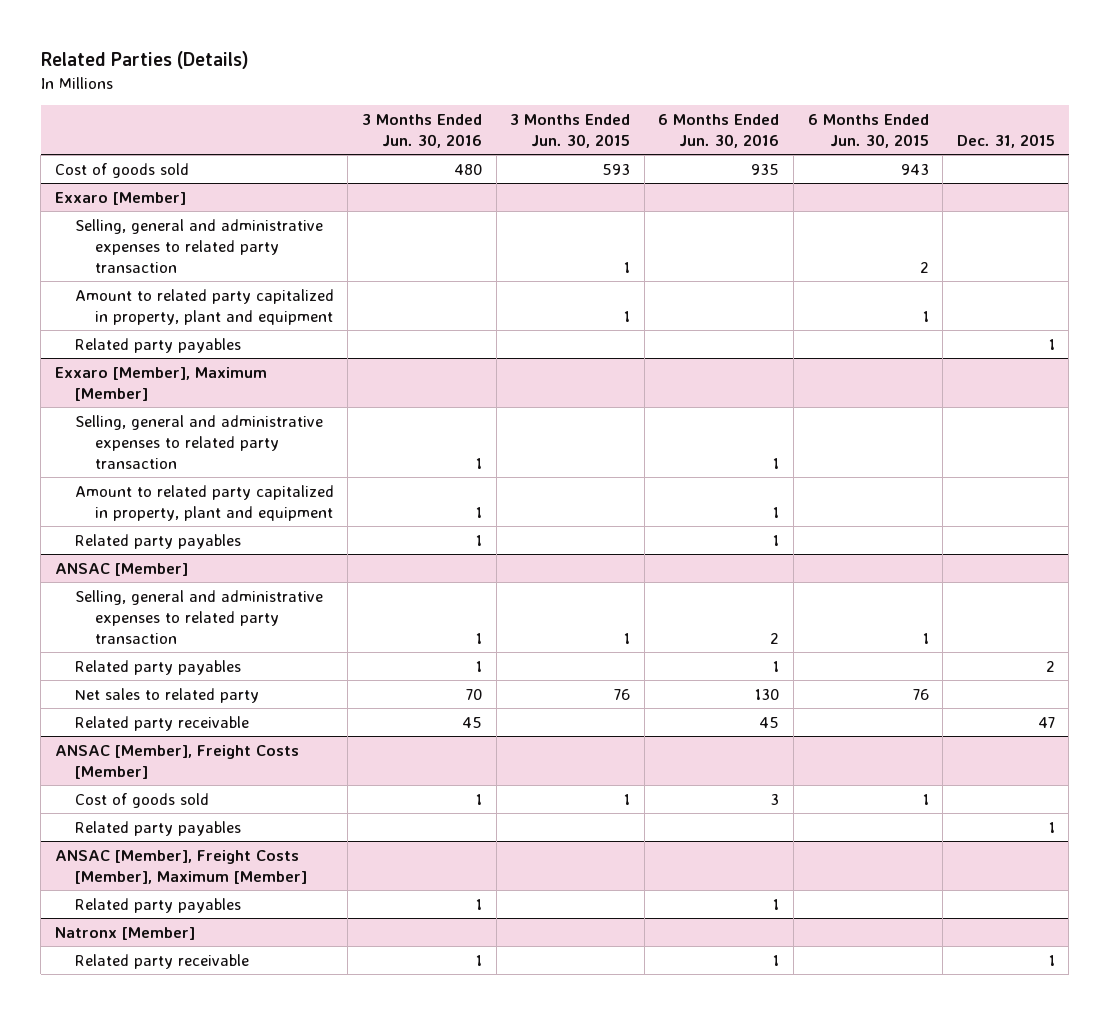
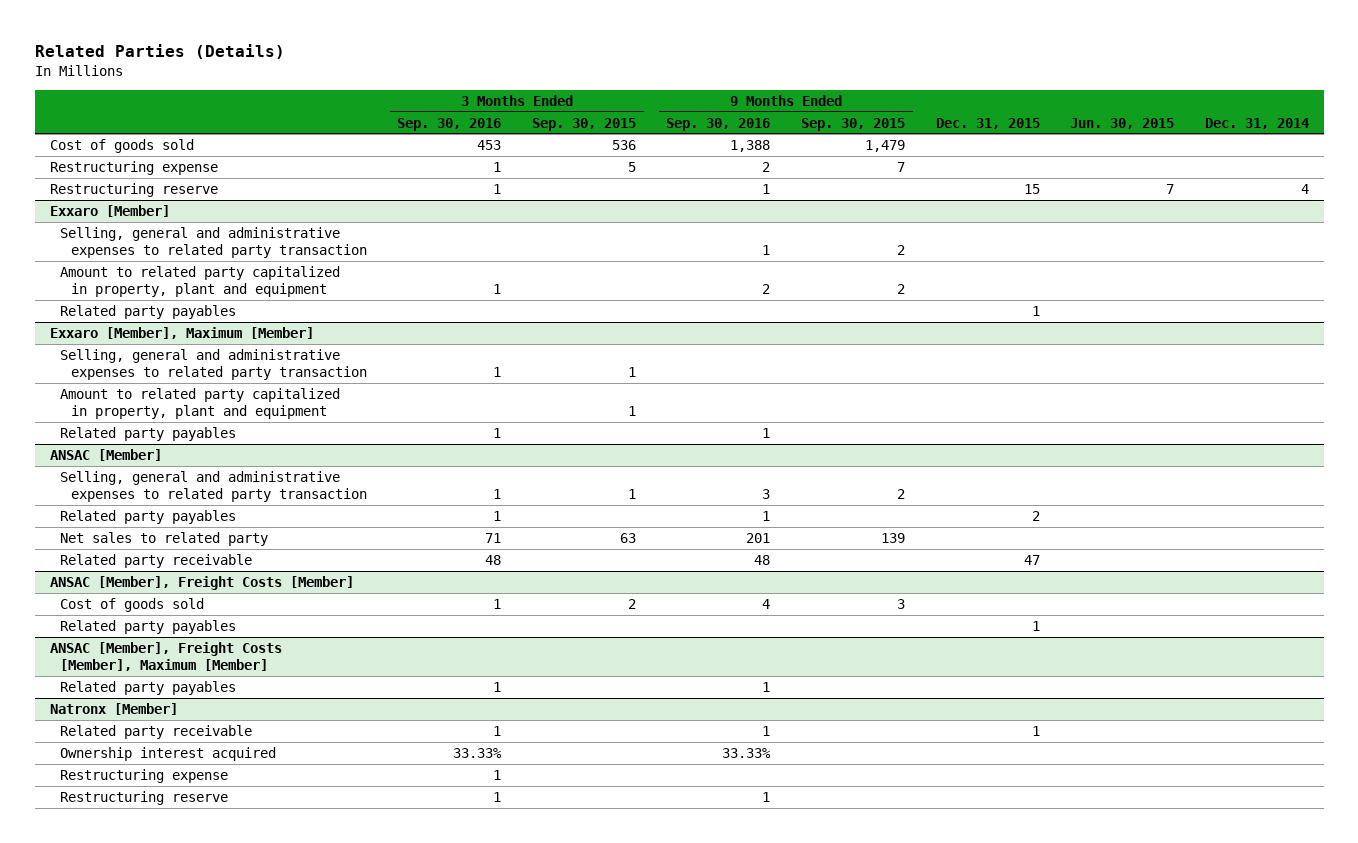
- | 3 Months Ended Jun. 30, 2016 | 3 Months Ended Jun. 30, 2015 | 6 Months Ended Jun. 30, 2016 | 6 Months Ended Jun. 30, 2015 | Dec. 31, 2015
+ | 3 Months Ended Sep. 30, 2016 | 3 Months Ended Sep. 30, 2015 | 9 Months Ended Sep. 30, 2016 | 9 Months Ended Sep. 30, 2015 | Dec. 31, 2015 | Jun. 30, 2015 | Dec. 31, 2014
+ Restructuring expense | 1 | 5 | 2 | 7 | | |
+ Restructuring reserve | 1 | | 1 | | 15 | 7 | 4
@ Natronx [Member]
+ Ownership interest acquired | 33.33% | | 33.33% | | | |
+ Restructuring expense | 1 | | | | | |
+ Restructuring reserve | 1 | | 1 | | | |

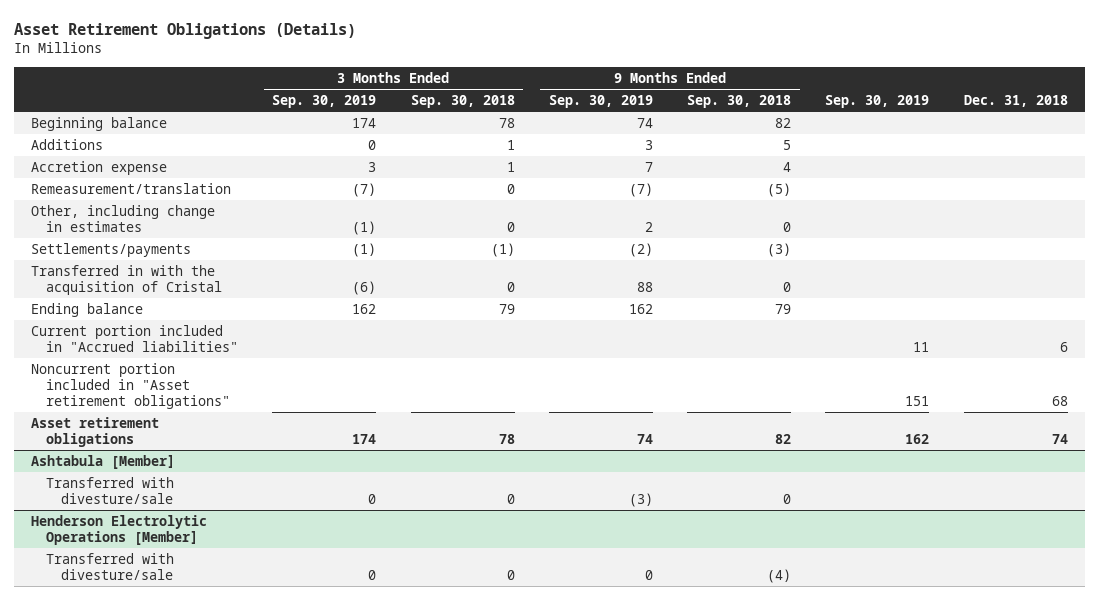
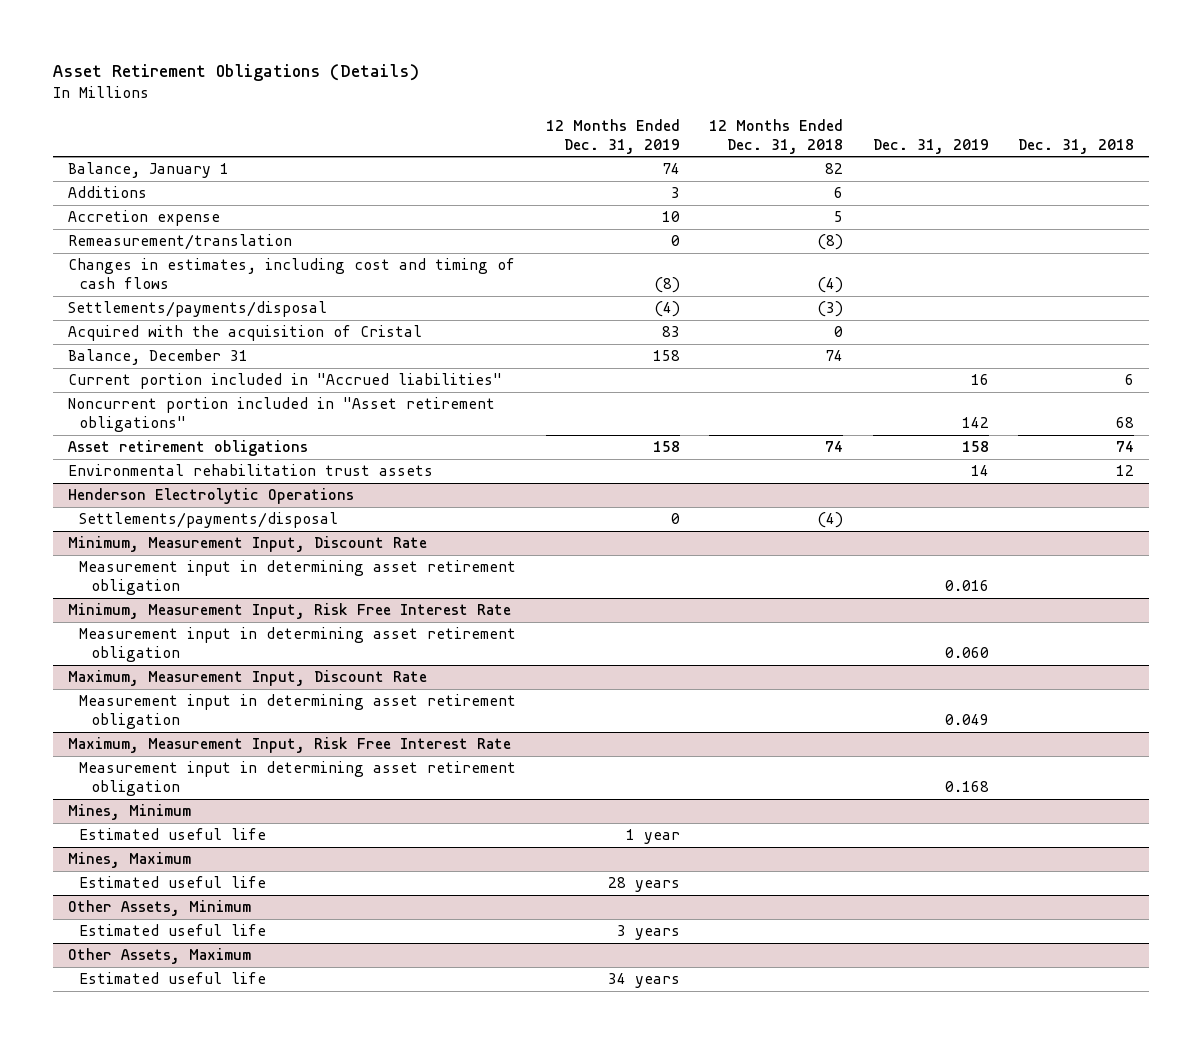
- | 3 Months Ended Sep. 30, 2019 | 3 Months Ended Sep. 30, 2018 | 9 Months Ended Sep. 30, 2019 | 9 Months Ended Sep. 30, 2018 | Sep. 30, 2019 | Dec. 31, 2018
+ | 12 Months Ended Dec. 31, 2019 | 12 Months Ended Dec. 31, 2018 | Dec. 31, 2019 | Dec. 31, 2018
- Beginning balance | 174 | 78 | 74 | 82 | |
+ Balance, January 1 | 74 | 82 | |
- Other, including change in estimates | (1) | 0 | 2 | 0 | |
- Settlements/payments | (1) | (1) | (2) | (3) | |
- Transferred in with the acquisition of Cristal | (6) | 0 | 88 | 0 | |
- Ending balance | 162 | 79 | 162 | 79 | |
+ Changes in estimates, including cost and timing of cash flows | (8) | (4) | |
+ Settlements/payments/disposal | (4) | (3) | |
+ Acquired with the acquisition of Cristal | 83 | 0 | |
+ Balance, December 31 | 158 | 74 | |
- Ashtabula [Member]
- Transferred with divesture/sale | 0 | 0 | (3) | 0 | |
- Henderson Electrolytic Operations [Member]
- Transferred with divesture/sale | 0 | 0 | 0 | (4) | |
+ Environmental rehabilitation trust assets | | | 14 | 12
+ Henderson Electrolytic Operations
+ Settlements/payments/disposal | 0 | (4) | |
+ Minimum, Measurement Input, Discount Rate
+ Measurement input in determining asset retirement obligation | | | 0.016 |
+ Minimum, Measurement Input, Risk Free Interest Rate
+ Measurement input in determining asset retirement obligation | | | 0.060 |
+ Maximum, Measurement Input, Discount Rate
+ Measurement input in determining asset retirement obligation | | | 0.049 |
+ Maximum, Measurement Input, Risk Free Interest Rate
+ Measurement input in determining asset retirement obligation | | | 0.168 |
+ Mines, Minimum
+ Estimated useful life | 1 year | | |
+ Mines, Maximum
+ Estimated useful life | 28 years | | |
+ Other Assets, Minimum
+ Estimated useful life | 3 years | | |
+ Other Assets, Maximum
+ Estimated useful life | 34 years | | |

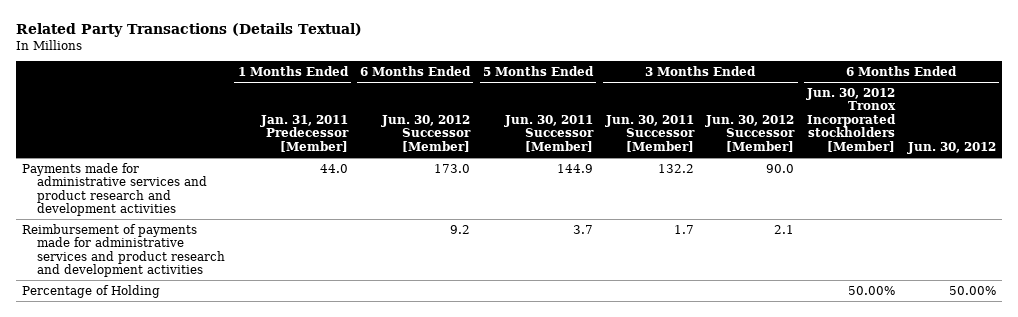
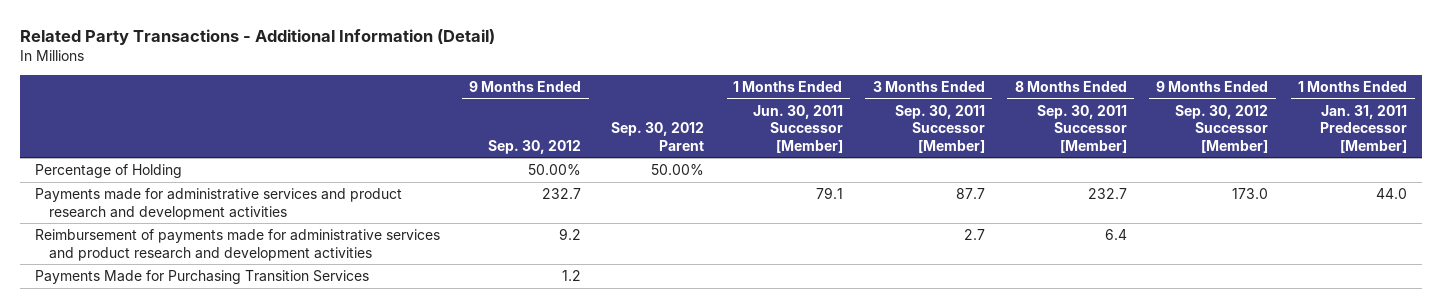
- Related Party Transactions (Details Textual)
+ Related Party Transactions - Additional Information (Detail)
- | 1 Months Ended Jan. 31, 2011 Predecessor [Member] | 6 Months Ended Jun. 30, 2012 Successor [Member] | 5 Months Ended Jun. 30, 2011 Successor [Member] | 3 Months Ended Jun. 30, 2011 Successor [Member] | 3 Months Ended Jun. 30, 2012 Successor [Member] | 6 Months Ended Jun. 30, 2012 Tronox Incorporated stockholders [Member] | 6 Months Ended Jun. 30, 2012
+ | 9 Months Ended Sep. 30, 2012 | Sep. 30, 2012 Parent | 1 Months Ended Jun. 30, 2011 Successor [Member] | 3 Months Ended Sep. 30, 2011 Successor [Member] | 8 Months Ended Sep. 30, 2011 Successor [Member] | 9 Months Ended Sep. 30, 2012 Successor [Member] | 1 Months Ended Jan. 31, 2011 Predecessor [Member]
moved up: Percentage of Holding | 50.00% | 50.00% | | | | |
+ Payments Made for Purchasing Transition Services | 1.2 | | | | | |

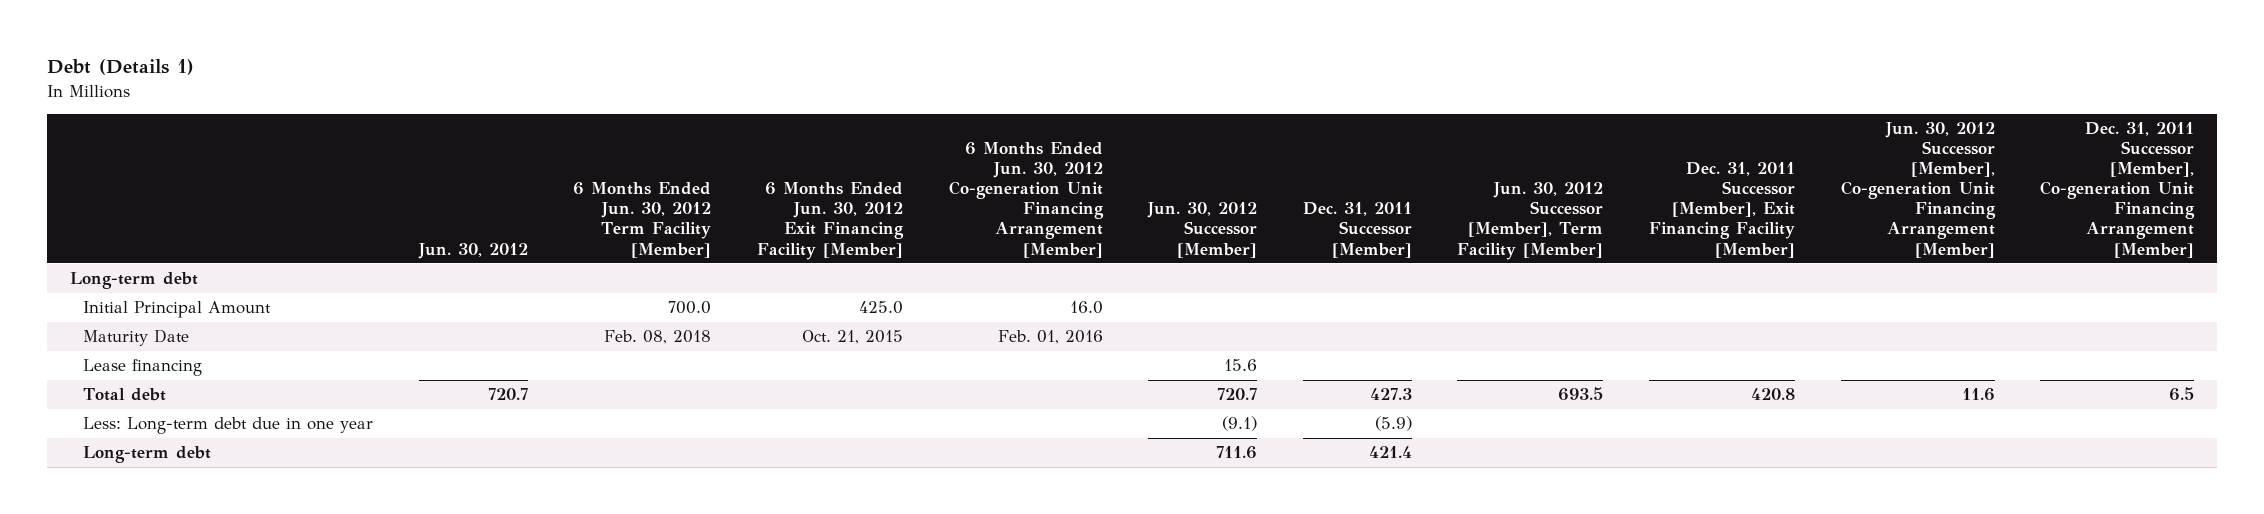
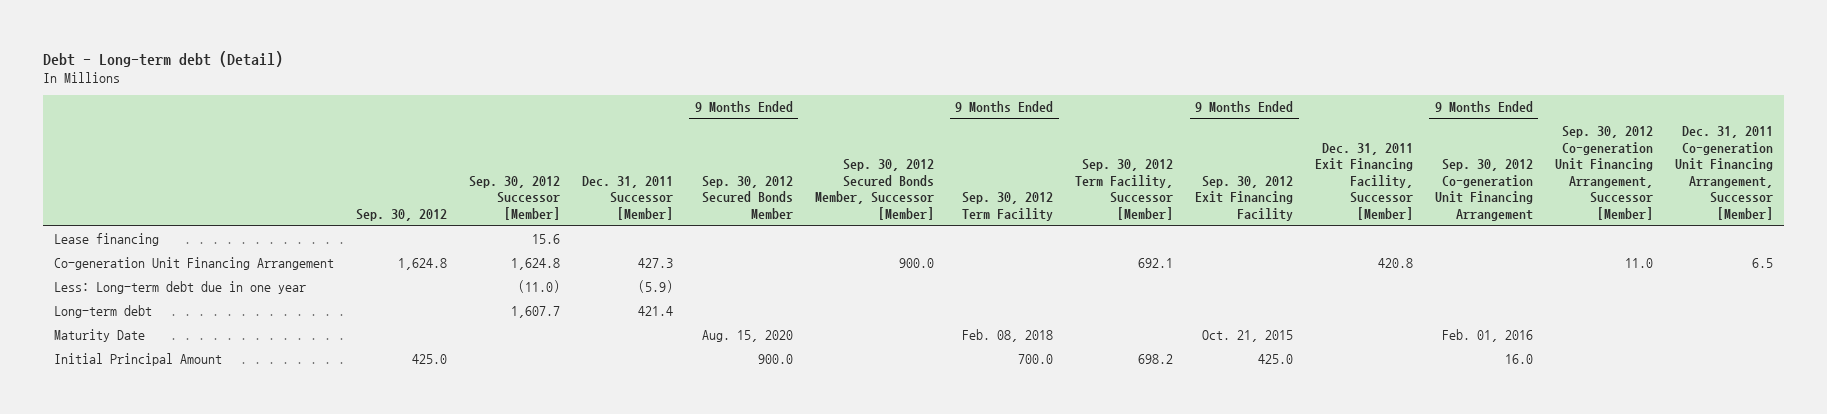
- Debt (Details 1)
+ Debt - Long-term debt (Detail)
- | Jun. 30, 2012 | 6 Months Ended Jun. 30, 2012 Term Facility [Member] | 6 Months Ended Jun. 30, 2012 Exit Financing Facility [Member] | 6 Months Ended Jun. 30, 2012 Co-generation Unit Financing Arrangement [Member] | Jun. 30, 2012 Successor [Member] | Dec. 31, 2011 Successor [Member] | Jun. 30, 2012 Successor [Member], Term Facility [Member] | Dec. 31, 2011 Successor [Member], Exit Financing Facility [Member] | Jun. 30, 2012 Successor [Member], Co-generation Unit Financing Arrangement [Member] | Dec. 31, 2011 Successor [Member], Co-generation Unit Financing Arrangement [Member]
+ | Sep. 30, 2012 | Sep. 30, 2012 Successor [Member] | Dec. 31, 2011 Successor [Member] | 9 Months Ended Sep. 30, 2012 Secured Bonds Member | Sep. 30, 2012 Secured Bonds Member, Successor [Member] | 9 Months Ended Sep. 30, 2012 Term Facility | Sep. 30, 2012 Term Facility, Successor [Member] | 9 Months Ended Sep. 30, 2012 Exit Financing Facility | Dec. 31, 2011 Exit Financing Facility, Successor [Member] | 9 Months Ended Sep. 30, 2012 Co-generation Unit Financing Arrangement | Sep. 30, 2012 Co-generation Unit Financing Arrangement, Successor [Member] | Dec. 31, 2011 Co-generation Unit Financing Arrangement, Successor [Member]
- Long-term debt
- Total debt | 720.7 | | | | 720.7 | 427.3 | 693.5 | 420.8 | 11.6 | 6.5
+ Co-generation Unit Financing Arrangement | 1,624.8 | 1,624.8 | 427.3 | | 900.0 | | 692.1 | | 420.8 | | 11.0 | 6.5
moved down: Maturity Date | | | | Aug. 15, 2020 | | Feb. 08, 2018 | | Oct. 21, 2015 | | Feb. 01, 2016 | |
moved down: Initial Principal Amount | 425.0 | | | 900.0 | | 700.0 | 698.2 | 425.0 | | 16.0 | |

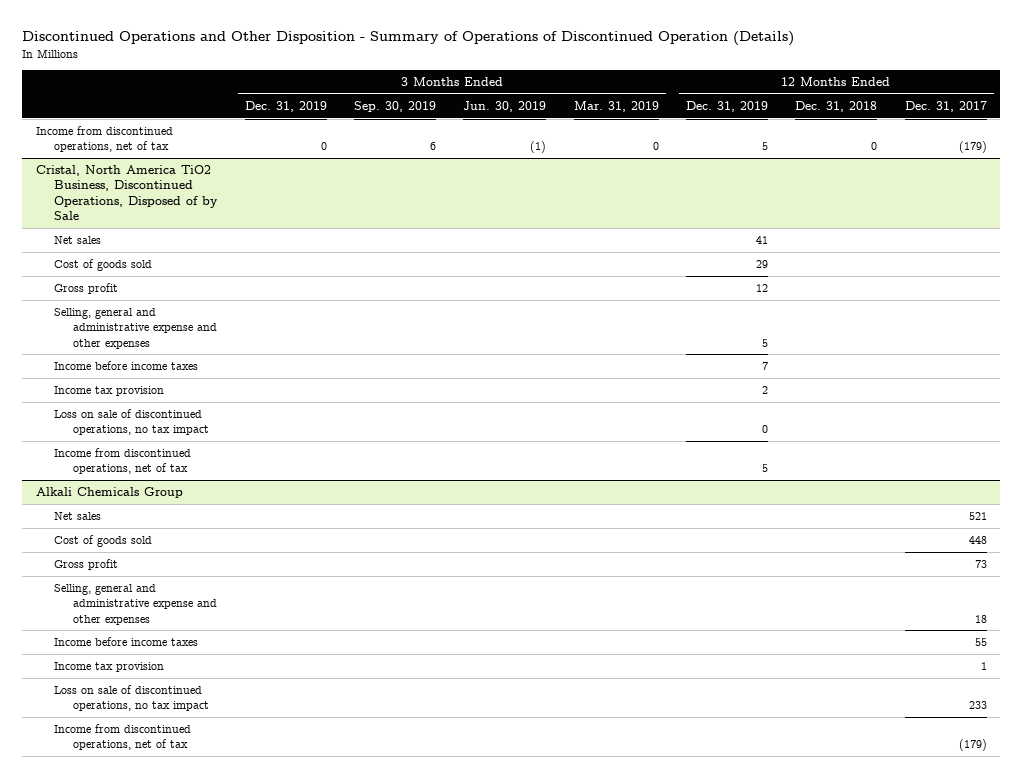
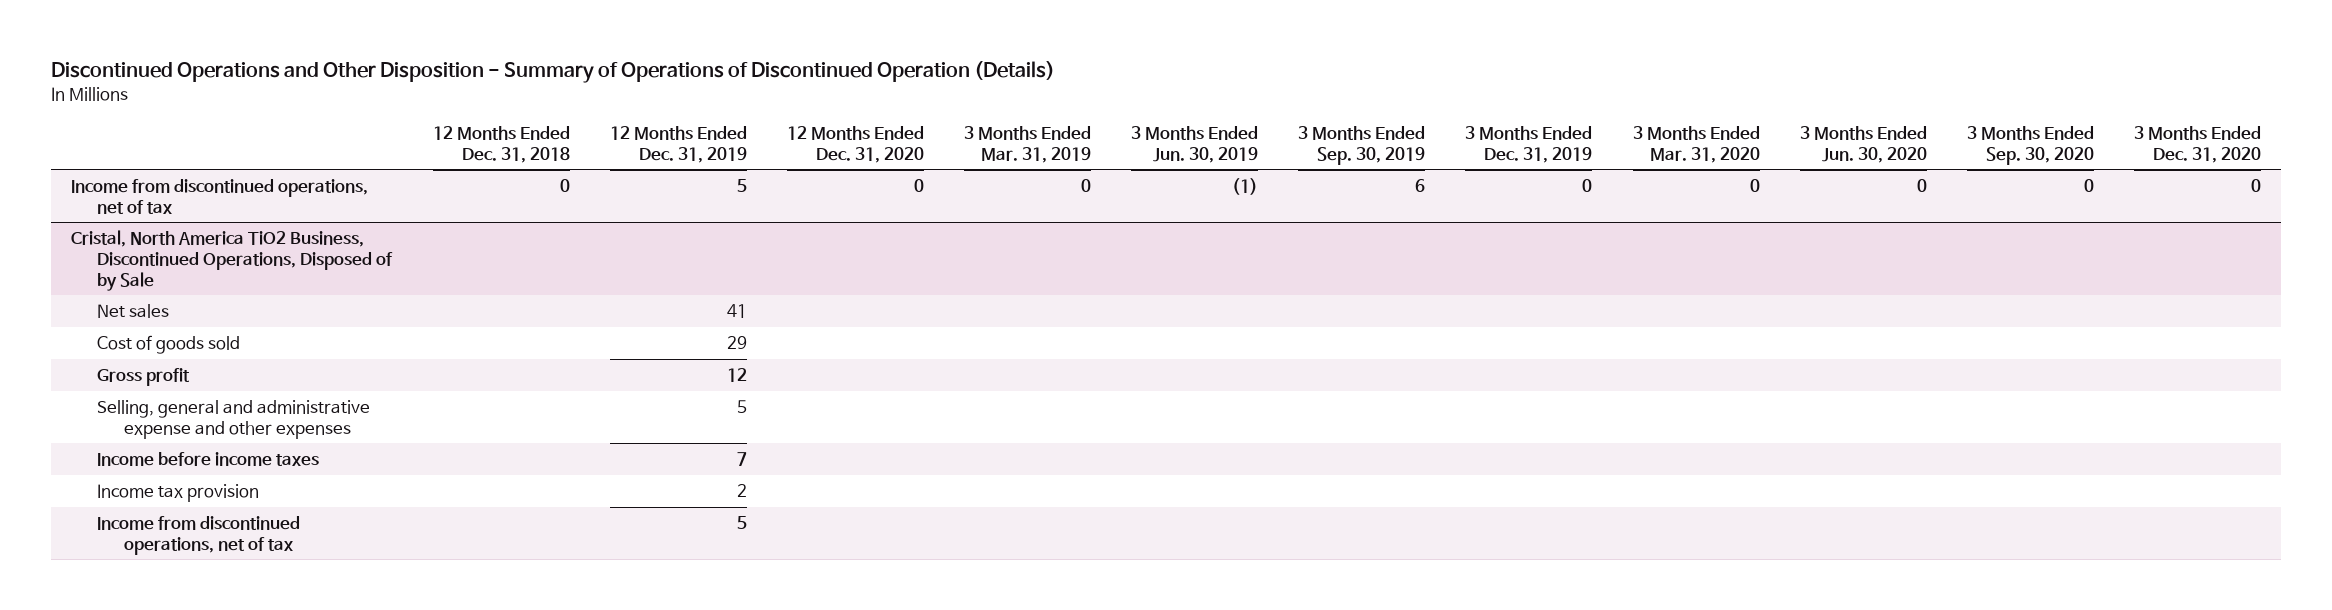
- | 3 Months Ended Dec. 31, 2019 | 3 Months Ended Sep. 30, 2019 | 3 Months Ended Jun. 30, 2019 | 3 Months Ended Mar. 31, 2019 | 12 Months Ended Dec. 31, 2019 | 12 Months Ended Dec. 31, 2018 | 12 Months Ended Dec. 31, 2017
+ | 12 Months Ended Dec. 31, 2018 | 12 Months Ended Dec. 31, 2019 | 12 Months Ended Dec. 31, 2020 | 3 Months Ended Mar. 31, 2019 | 3 Months Ended Jun. 30, 2019 | 3 Months Ended Sep. 30, 2019 | 3 Months Ended Dec. 31, 2019 | 3 Months Ended Mar. 31, 2020 | 3 Months Ended Jun. 30, 2020 | 3 Months Ended Sep. 30, 2020 | 3 Months Ended Dec. 31, 2020
@ Cristal, North America TiO2 Business, Discontinued Operations, Disposed of by Sale
- Loss on sale of discontinued operations, no tax impact | | | | | 0 | |
- Alkali Chemicals Group
- Net sales | | | | | | | 521
- Cost of goods sold | | | | | | | 448
- Gross profit | | | | | | | 73
- Selling, general and administrative expense and other expenses | | | | | | | 18
- Income before income taxes | | | | | | | 55
- Income tax provision | | | | | | | 1
- Loss on sale of discontinued operations, no tax impact | | | | | | | 233
- Income from discontinued operations, net of tax | | | | | | | (179)

